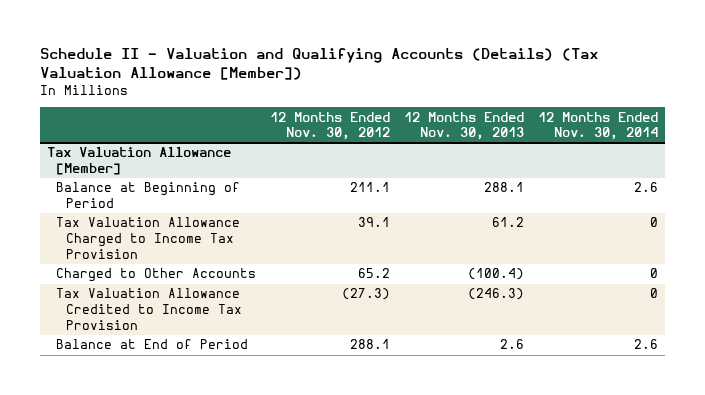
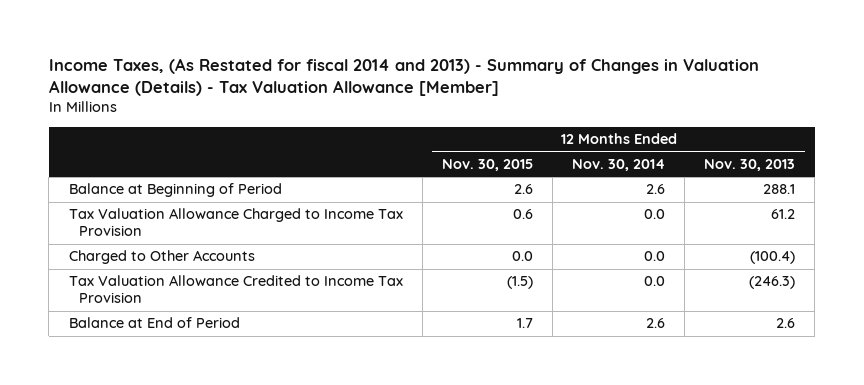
- Schedule II - Valuation and Qualifying Accounts (Details) (Tax Valuation Allowance [Member])
+ Income Taxes, (As Restated for fiscal 2014 and 2013) - Summary of Changes in Valuation Allowance (Details) - Tax Valuation Allowance [Member]
- | 12 Months Ended Nov. 30, 2012 | 12 Months Ended Nov. 30, 2013 | 12 Months Ended Nov. 30, 2014
+ | 12 Months Ended Nov. 30, 2015 | 12 Months Ended Nov. 30, 2014 | 12 Months Ended Nov. 30, 2013
- Tax Valuation Allowance [Member]
- Tax Valuation Allowance Charged to Income Tax Provision | 39.1 | 61.2 | 0
- Charged to Other Accounts | 65.2 | (100.4) | 0
- Tax Valuation Allowance Credited to Income Tax Provision | (27.3) | (246.3) | 0
+ Tax Valuation Allowance Charged to Income Tax Provision | 0.6 | 0.0 | 61.2
+ Charged to Other Accounts | 0.0 | 0.0 | (100.4)
+ Tax Valuation Allowance Credited to Income Tax Provision | (1.5) | 0.0 | (246.3)

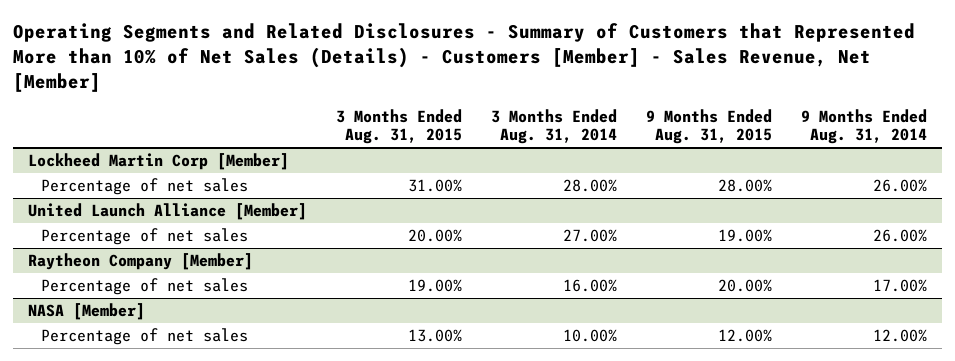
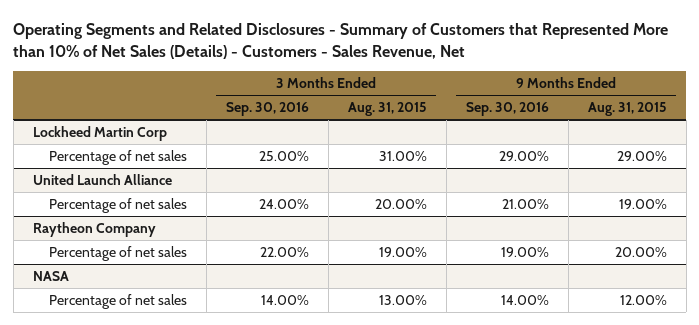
- Operating Segments and Related Disclosures - Summary of Customers that Represented More than 10% of Net Sales (Details) - Customers [Member] - Sales Revenue, Net [Member]
+ Operating Segments and Related Disclosures - Summary of Customers that Represented More than 10% of Net Sales (Details) - Customers - Sales Revenue, Net
- | 3 Months Ended Aug. 31, 2015 | 3 Months Ended Aug. 31, 2014 | 9 Months Ended Aug. 31, 2015 | 9 Months Ended Aug. 31, 2014
+ | 3 Months Ended Sep. 30, 2016 | 3 Months Ended Aug. 31, 2015 | 9 Months Ended Sep. 30, 2016 | 9 Months Ended Aug. 31, 2015
- Lockheed Martin Corp [Member]
- Percentage of net sales | 31.00% | 28.00% | 28.00% | 26.00%
- United Launch Alliance [Member]
+ Lockheed Martin Corp
+ Percentage of net sales | 25.00% | 31.00% | 29.00% | 29.00%
+ United Launch Alliance
- Raytheon Company [Member]
+ Raytheon Company
- NASA [Member]
+ NASA

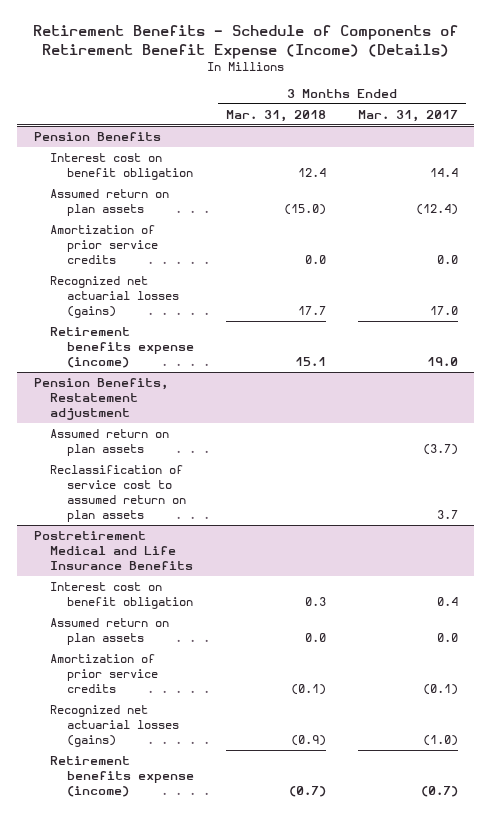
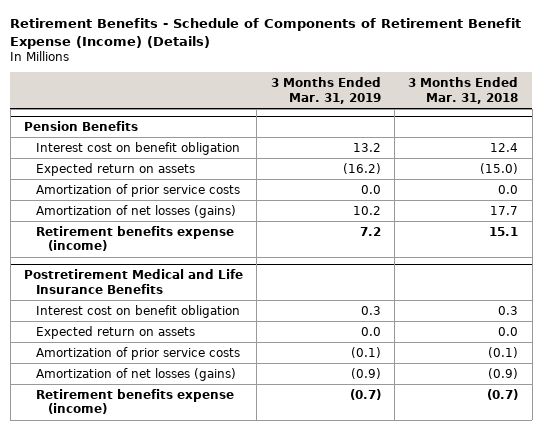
- | 3 Months Ended Mar. 31, 2018 | 3 Months Ended Mar. 31, 2017
+ | 3 Months Ended Mar. 31, 2019 | 3 Months Ended Mar. 31, 2018
@ Pension Benefits
- Assumed return on plan assets | (15.0) | (12.4)
- Amortization of prior service credits | 0.0 | 0.0
- Recognized net actuarial losses (gains) | 17.7 | 17.0
+ Expected return on assets | (16.2) | (15.0)
+ Amortization of prior service costs | 0.0 | 0.0
+ Amortization of net losses (gains) | 10.2 | 17.7
- Pension Benefits, Restatement adjustment
- Assumed return on plan assets | | (3.7)
- Reclassification of service cost to assumed return on plan assets | | 3.7
@ Postretirement Medical and Life Insurance Benefits
- Assumed return on plan assets | 0.0 | 0.0
- Amortization of prior service credits | (0.1) | (0.1)
- Recognized net actuarial losses (gains) | (0.9) | (1.0)
+ Expected return on assets | 0.0 | 0.0
+ Amortization of prior service costs | (0.1) | (0.1)
+ Amortization of net losses (gains) | (0.9) | (0.9)

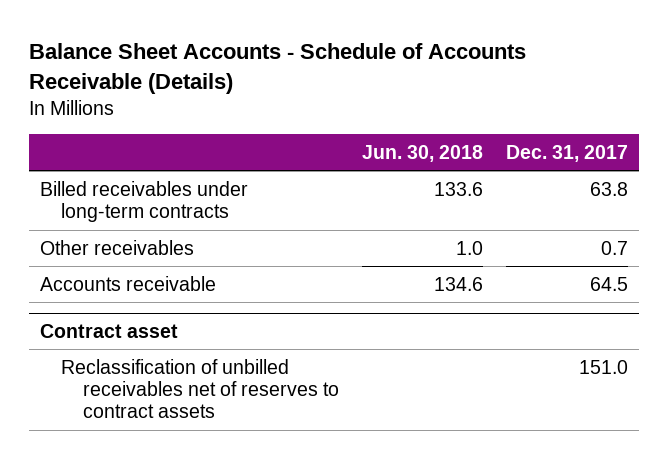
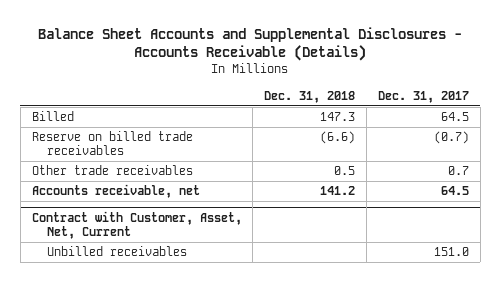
- Balance Sheet Accounts - Schedule of Accounts Receivable (Details)
+ Balance Sheet Accounts and Supplemental Disclosures - Accounts Receivable (Details)
- | Jun. 30, 2018 | Dec. 31, 2017
+ | Dec. 31, 2018 | Dec. 31, 2017
- Billed receivables under long-term contracts | 133.6 | 63.8
- Other receivables | 1.0 | 0.7
- Accounts receivable | 134.6 | 64.5
- Contract asset
- Reclassification of unbilled receivables net of reserves to contract assets | | 151.0
+ Billed | 147.3 | 64.5
+ Reserve on billed trade receivables | (6.6) | (0.7)
+ Other trade receivables | 0.5 | 0.7
+ Accounts receivable, net | 141.2 | 64.5
+ Contract with Customer, Asset, Net, Current
+ Unbilled receivables | | 151.0

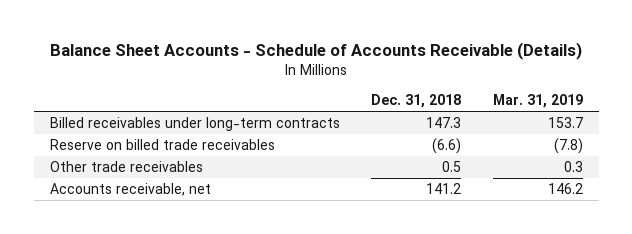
- Balance Sheet Accounts and Supplemental Disclosures - Accounts Receivable (Details)
+ Balance Sheet Accounts - Schedule of Accounts Receivable (Details)
- | Dec. 31, 2018 | Dec. 31, 2017
+ | Dec. 31, 2018 | Mar. 31, 2019
- Billed | 147.3 | 64.5
+ Billed receivables under long-term contracts | 147.3 | 153.7
- Contract with Customer, Asset, Net, Current
- Unbilled receivables | | 151.0

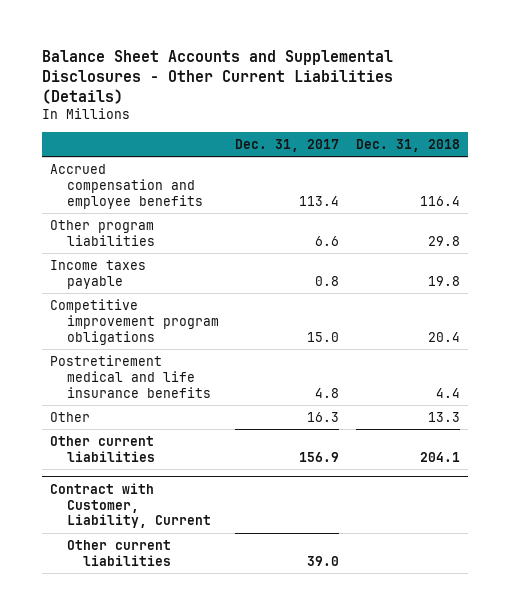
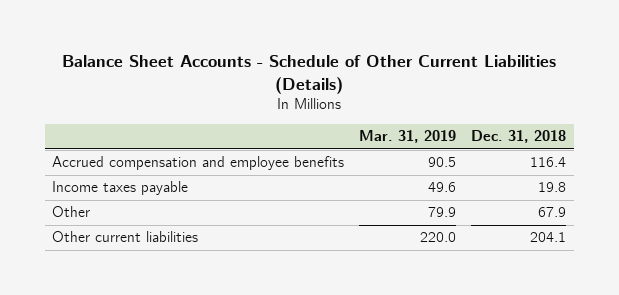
- Balance Sheet Accounts and Supplemental Disclosures - Other Current Liabilities (Details)
+ Balance Sheet Accounts - Schedule of Other Current Liabilities (Details)
- | Dec. 31, 2017 | Dec. 31, 2018
+ | Mar. 31, 2019 | Dec. 31, 2018
- Other program liabilities | 6.6 | 29.8
- Competitive improvement program obligations | 15.0 | 20.4
- Postretirement medical and life insurance benefits | 4.8 | 4.4
- Other | 16.3 | 13.3
+ Other | 79.9 | 67.9
- Contract with Customer, Liability, Current
- Other current liabilities | 39.0 |

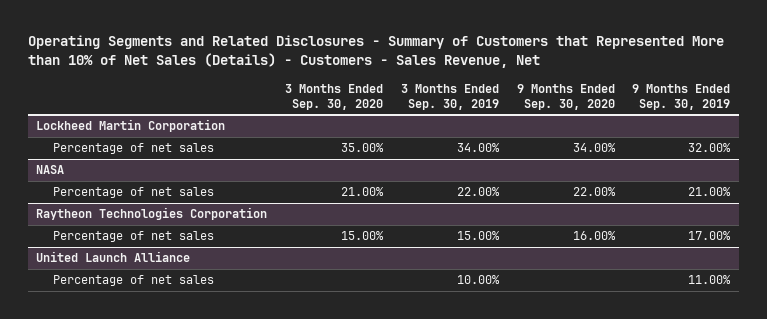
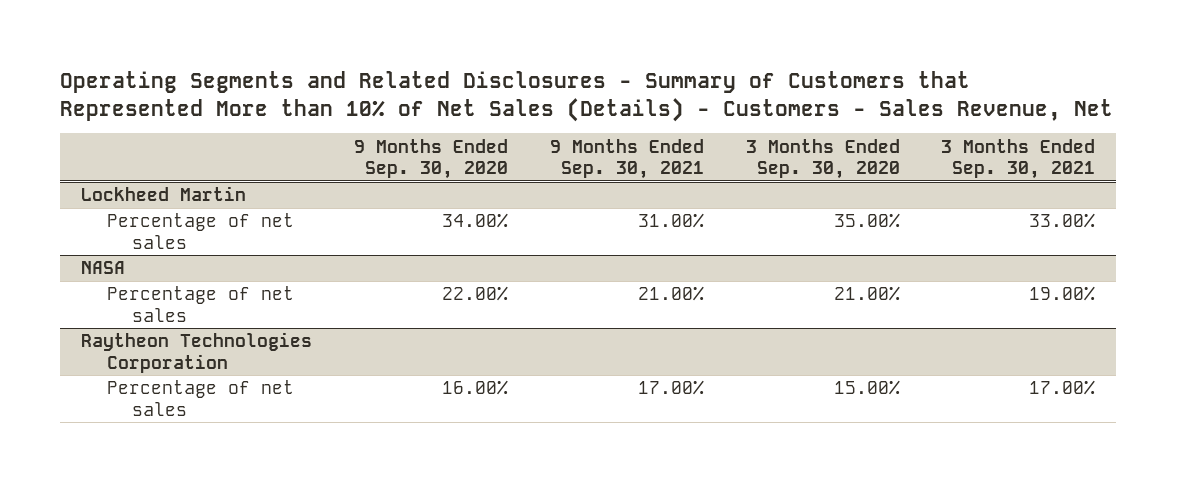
- | 3 Months Ended Sep. 30, 2020 | 3 Months Ended Sep. 30, 2019 | 9 Months Ended Sep. 30, 2020 | 9 Months Ended Sep. 30, 2019
+ | 9 Months Ended Sep. 30, 2020 | 9 Months Ended Sep. 30, 2021 | 3 Months Ended Sep. 30, 2020 | 3 Months Ended Sep. 30, 2021
- Lockheed Martin Corporation
+ Lockheed Martin
- United Launch Alliance
- Percentage of net sales | | 10.00% | | 11.00%

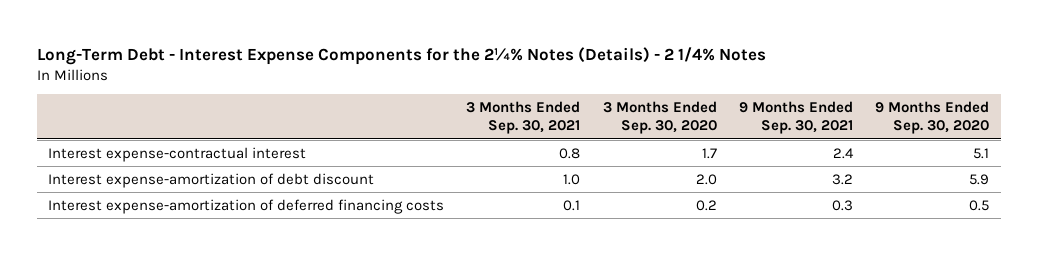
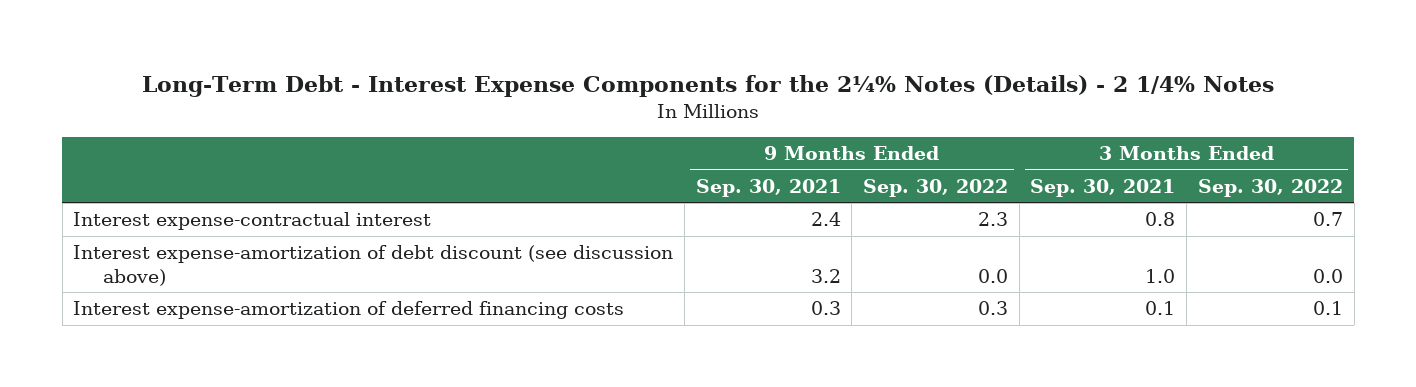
- | 3 Months Ended Sep. 30, 2021 | 3 Months Ended Sep. 30, 2020 | 9 Months Ended Sep. 30, 2021 | 9 Months Ended Sep. 30, 2020
+ | 9 Months Ended Sep. 30, 2021 | 9 Months Ended Sep. 30, 2022 | 3 Months Ended Sep. 30, 2021 | 3 Months Ended Sep. 30, 2022
- Interest expense-amortization of debt discount | 1.0 | 2.0 | 3.2 | 5.9
+ Interest expense-amortization of debt discount (see discussion above) | 3.2 | 0.0 | 1.0 | 0.0

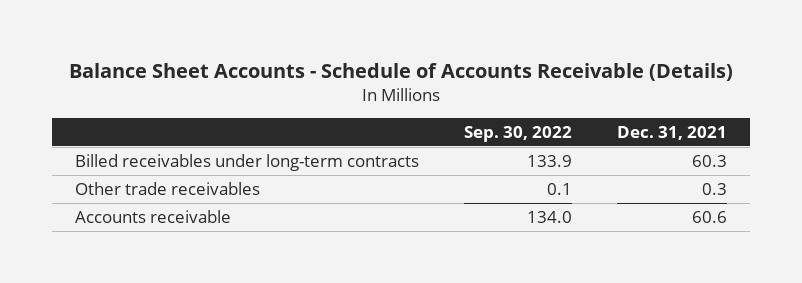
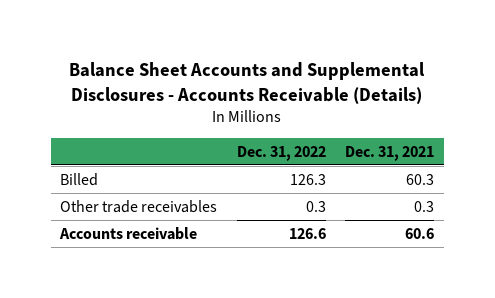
- Balance Sheet Accounts - Schedule of Accounts Receivable (Details)
+ Balance Sheet Accounts and Supplemental Disclosures - Accounts Receivable (Details)
- | Sep. 30, 2022 | Dec. 31, 2021
+ | Dec. 31, 2022 | Dec. 31, 2021
- Billed receivables under long-term contracts | 133.9 | 60.3
+ Billed | 126.3 | 60.3

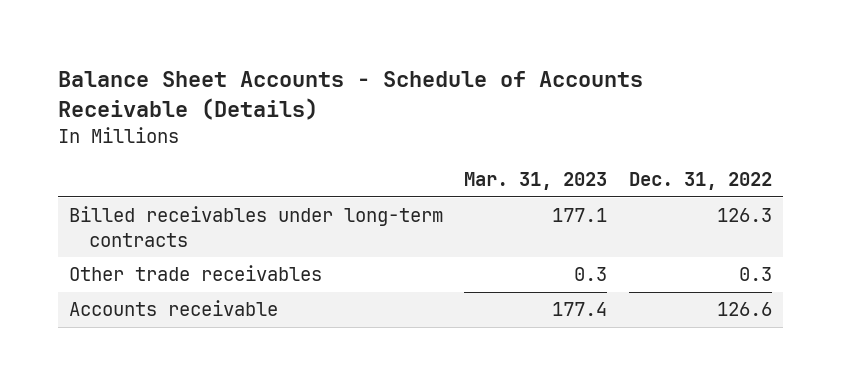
- Balance Sheet Accounts and Supplemental Disclosures - Accounts Receivable (Details)
+ Balance Sheet Accounts - Schedule of Accounts Receivable (Details)
- | Dec. 31, 2022 | Dec. 31, 2021
+ | Mar. 31, 2023 | Dec. 31, 2022
- Billed | 126.3 | 60.3
+ Billed receivables under long-term contracts | 177.1 | 126.3

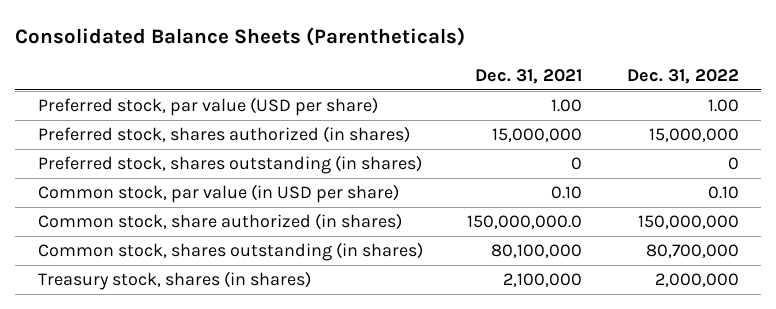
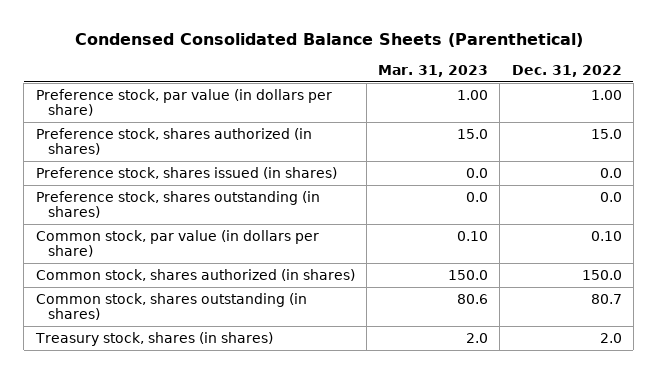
- Consolidated Balance Sheets (Parentheticals)
+ Condensed Consolidated Balance Sheets (Parenthetical)
- | Dec. 31, 2021 | Dec. 31, 2022
+ | Mar. 31, 2023 | Dec. 31, 2022
- Preferred stock, par value (USD per share) | 1.00 | 1.00
- Preferred stock, shares authorized (in shares) | 15,000,000 | 15,000,000
- Preferred stock, shares outstanding (in shares) | 0 | 0
- Common stock, par value (in USD per share) | 0.10 | 0.10
- Common stock, share authorized (in shares) | 150,000,000.0 | 150,000,000
- Common stock, shares outstanding (in shares) | 80,100,000 | 80,700,000
- Treasury stock, shares (in shares) | 2,100,000 | 2,000,000
+ Preference stock, par value (in dollars per share) | 1.00 | 1.00
+ Preference stock, shares authorized (in shares) | 15.0 | 15.0
+ Preference stock, shares issued (in shares) | 0.0 | 0.0
+ Preference stock, shares outstanding (in shares) | 0.0 | 0.0
+ Common stock, par value (in dollars per share) | 0.10 | 0.10
+ Common stock, shares authorized (in shares) | 150.0 | 150.0
+ Common stock, shares outstanding (in shares) | 80.6 | 80.7
+ Treasury stock, shares (in shares) | 2.0 | 2.0

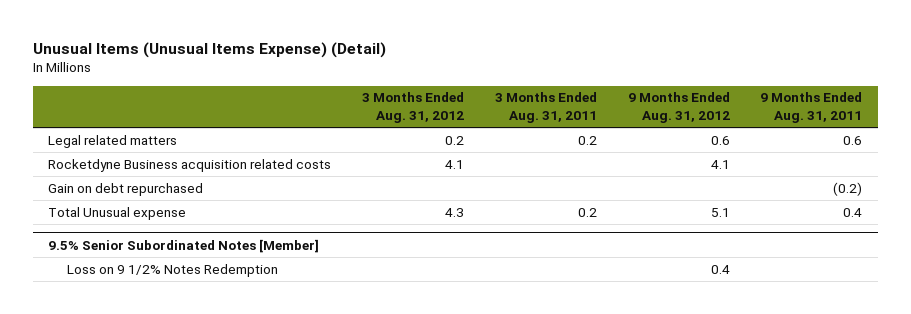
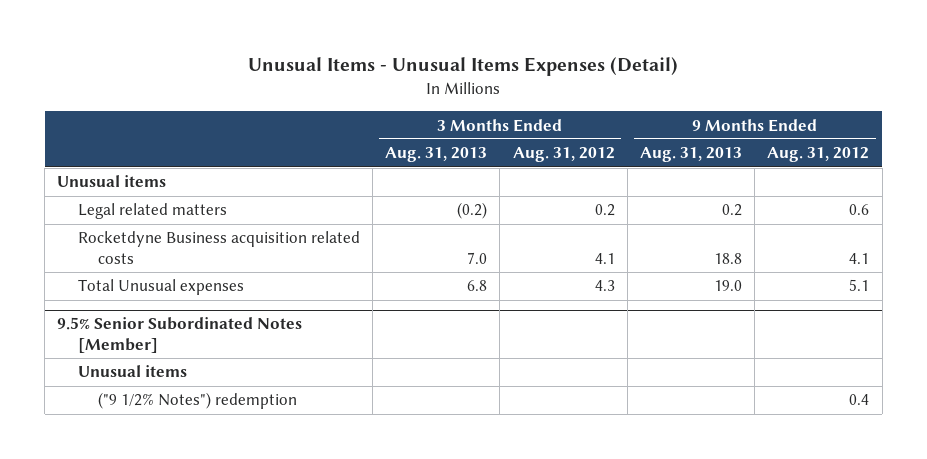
- Unusual Items (Unusual Items Expense) (Detail)
+ Unusual Items - Unusual Items Expenses (Detail)
- | 3 Months Ended Aug. 31, 2012 | 3 Months Ended Aug. 31, 2011 | 9 Months Ended Aug. 31, 2012 | 9 Months Ended Aug. 31, 2011
+ | 3 Months Ended Aug. 31, 2013 | 3 Months Ended Aug. 31, 2012 | 9 Months Ended Aug. 31, 2013 | 9 Months Ended Aug. 31, 2012
+ Unusual items
- Gain on debt repurchased | | | | (0.2)
- Total Unusual expense | 4.3 | 0.2 | 5.1 | 0.4
+ Total Unusual expenses | 6.8 | 4.3 | 19.0 | 5.1
@ 9.5% Senior Subordinated Notes [Member]
- Loss on 9 1/2% Notes Redemption | | | 0.4 |
+ Unusual items
+ ("9 1/2% Notes") redemption | | | | 0.4

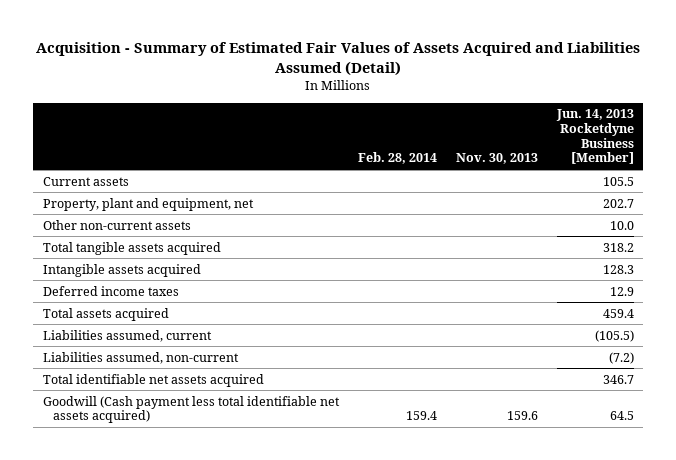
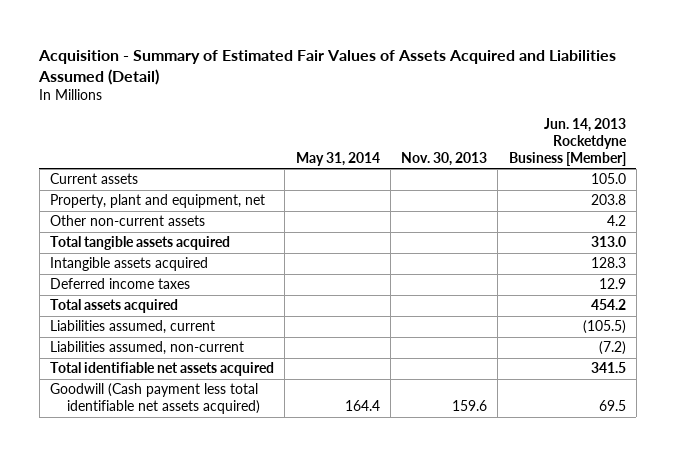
- | Feb. 28, 2014 | Nov. 30, 2013 | Jun. 14, 2013 Rocketdyne Business [Member]
+ | May 31, 2014 | Nov. 30, 2013 | Jun. 14, 2013 Rocketdyne Business [Member]
- Current assets | | | 105.5
- Property, plant and equipment, net | | | 202.7
- Other non-current assets | | | 10.0
- Total tangible assets acquired | | | 318.2
+ Current assets | | | 105.0
+ Property, plant and equipment, net | | | 203.8
+ Other non-current assets | | | 4.2
+ Total tangible assets acquired | | | 313.0
- Total assets acquired | | | 459.4
+ Total assets acquired | | | 454.2
- Total identifiable net assets acquired | | | 346.7
- Goodwill (Cash payment less total identifiable net assets acquired) | 159.4 | 159.6 | 64.5
+ Total identifiable net assets acquired | | | 341.5
+ Goodwill (Cash payment less total identifiable net assets acquired) | 164.4 | 159.6 | 69.5

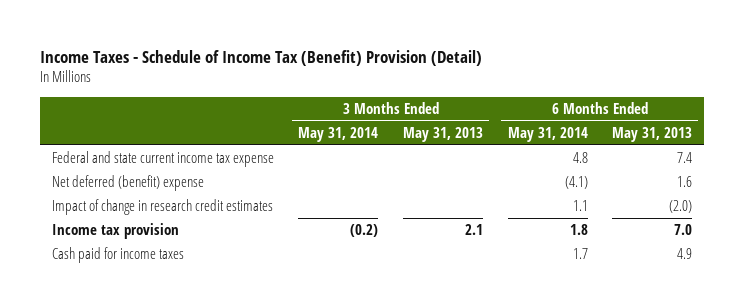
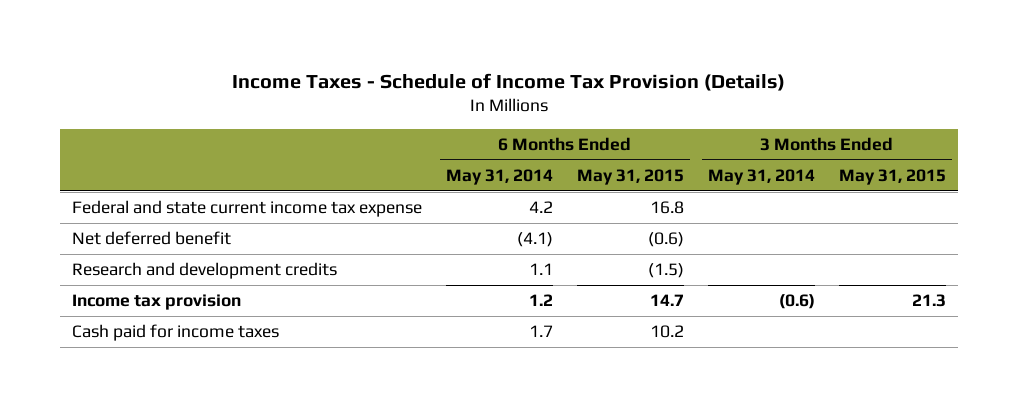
- Income Taxes - Schedule of Income Tax (Benefit) Provision (Detail)
+ Income Taxes - Schedule of Income Tax Provision (Details)
- | 3 Months Ended May 31, 2014 | 3 Months Ended May 31, 2013 | 6 Months Ended May 31, 2014 | 6 Months Ended May 31, 2013
+ | 6 Months Ended May 31, 2014 | 6 Months Ended May 31, 2015 | 3 Months Ended May 31, 2014 | 3 Months Ended May 31, 2015
- Federal and state current income tax expense | | | 4.8 | 7.4
- Net deferred (benefit) expense | | | (4.1) | 1.6
- Impact of change in research credit estimates | | | 1.1 | (2.0)
- Income tax provision | (0.2) | 2.1 | 1.8 | 7.0
+ Federal and state current income tax expense | 4.2 | 16.8 | |
+ Net deferred benefit | (4.1) | (0.6) | |
+ Research and development credits | 1.1 | (1.5) | |
+ Income tax provision | 1.2 | 14.7 | (0.6) | 21.3

